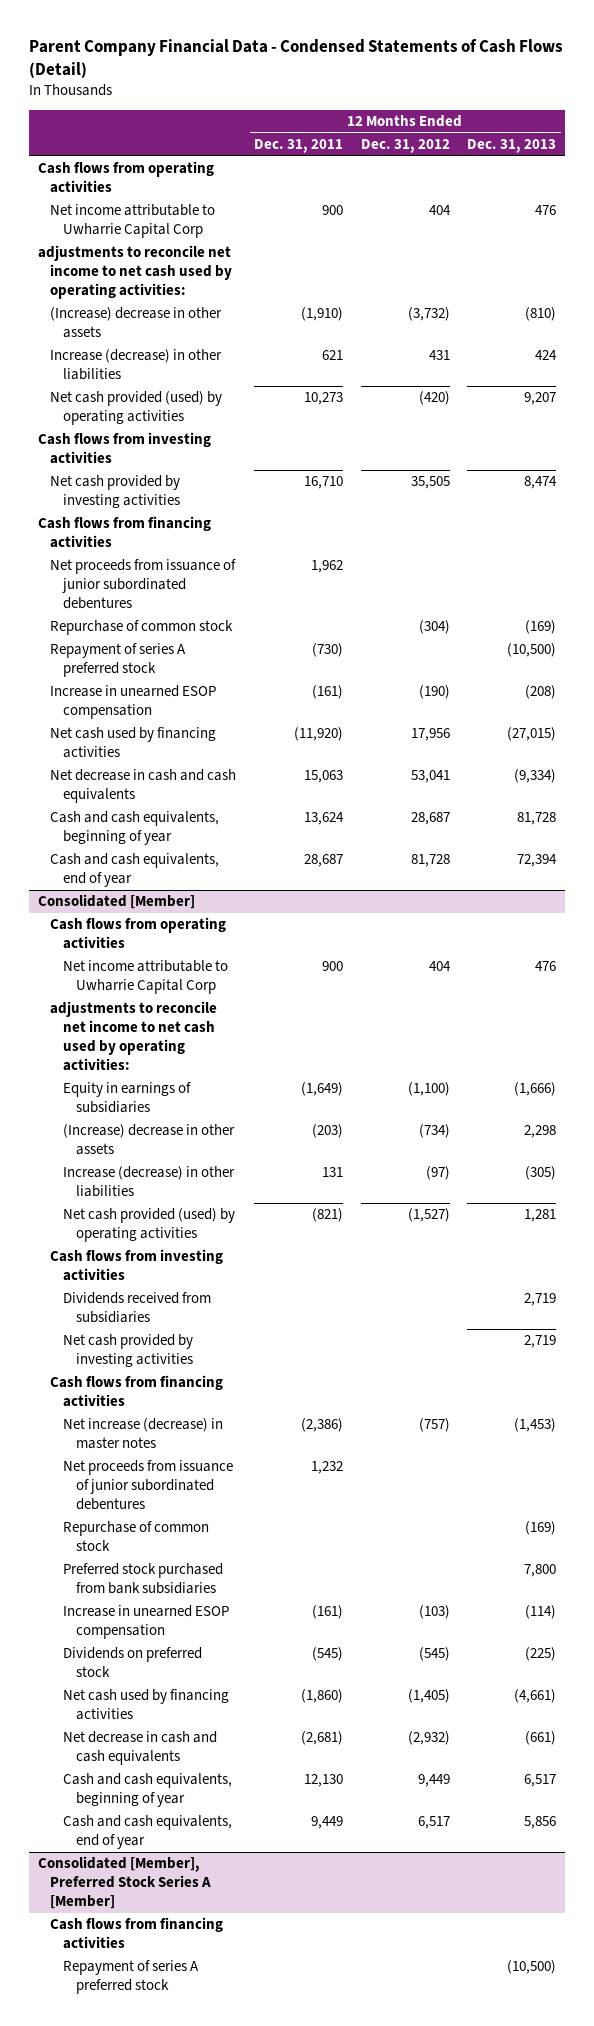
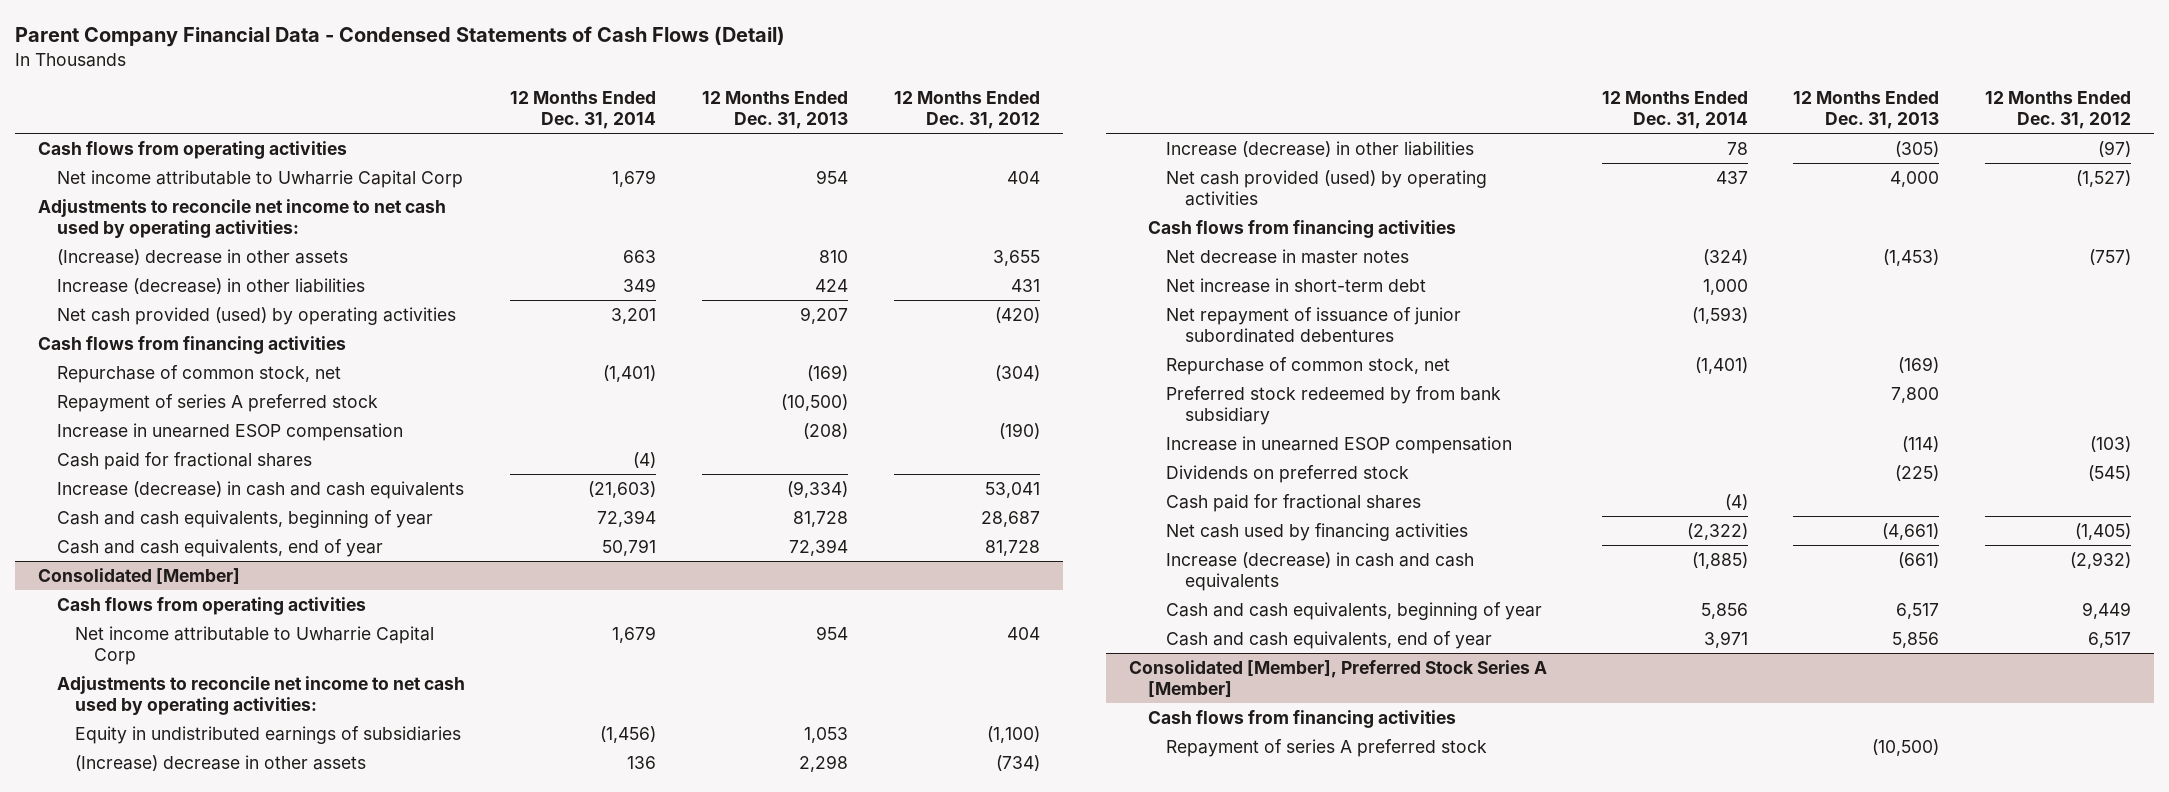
- | 12 Months Ended Dec. 31, 2011 | 12 Months Ended Dec. 31, 2012 | 12 Months Ended Dec. 31, 2013
+ | 12 Months Ended Dec. 31, 2014 | 12 Months Ended Dec. 31, 2013 | 12 Months Ended Dec. 31, 2012
- Net income attributable to Uwharrie Capital Corp | 900 | 404 | 476
- adjustments to reconcile net income to net cash used by operating activities:
- (Increase) decrease in other assets | (1,910) | (3,732) | (810)
+ Net income attributable to Uwharrie Capital Corp | 1,679 | 954 | 404
+ Adjustments to reconcile net income to net cash used by operating activities:
+ (Increase) decrease in other assets | 663 | 810 | 3,655
- Cash flows from investing activities
- Net cash provided by investing activities | 16,710 | 35,505 | 8,474
- Net proceeds from issuance of junior subordinated debentures | 1,962 | |
- Repurchase of common stock | | (304) | (169)
+ Repurchase of common stock, net | (1,401) | (169) | (304)
- Net cash used by financing activities | (11,920) | 17,956 | (27,015)
- Net decrease in cash and cash equivalents | 15,063 | 53,041 | (9,334)
+ Cash paid for fractional shares | (4) | |
+ Increase (decrease) in cash and cash equivalents | (21,603) | (9,334) | 53,041
@ Consolidated [Member]
- Net income attributable to Uwharrie Capital Corp | 900 | 404 | 476
- adjustments to reconcile net income to net cash used by operating activities:
- Equity in earnings of subsidiaries | (1,649) | (1,100) | (1,666)
+ Net income attributable to Uwharrie Capital Corp | 1,679 | 954 | 404
+ Adjustments to reconcile net income to net cash used by operating activities:
+ Equity in undistributed earnings of subsidiaries | (1,456) | 1,053 | (1,100)
- Net cash provided (used) by operating activities | (821) | (1,527) | 1,281
- Cash flows from investing activities
- Dividends received from subsidiaries | | | 2,719
- Net cash provided by investing activities | | | 2,719
+ Net cash provided (used) by operating activities | 437 | 4,000 | (1,527)
- Net increase (decrease) in master notes | (2,386) | (757) | (1,453)
- Net proceeds from issuance of junior subordinated debentures | 1,232 | |
- Repurchase of common stock | | | (169)
- Preferred stock purchased from bank subsidiaries | | | 7,800
+ Net decrease in master notes | (324) | (1,453) | (757)
+ Net increase in short-term debt | 1,000 | |
+ Net repayment of issuance of junior subordinated debentures | (1,593) | |
+ Repurchase of common stock, net | (1,401) | (169) |
+ Preferred stock redeemed by from bank subsidiary | | 7,800 |
+ Cash paid for fractional shares | (4) | |
- Net decrease in cash and cash equivalents | (2,681) | (2,932) | (661)
+ Increase (decrease) in cash and cash equivalents | (1,885) | (661) | (2,932)

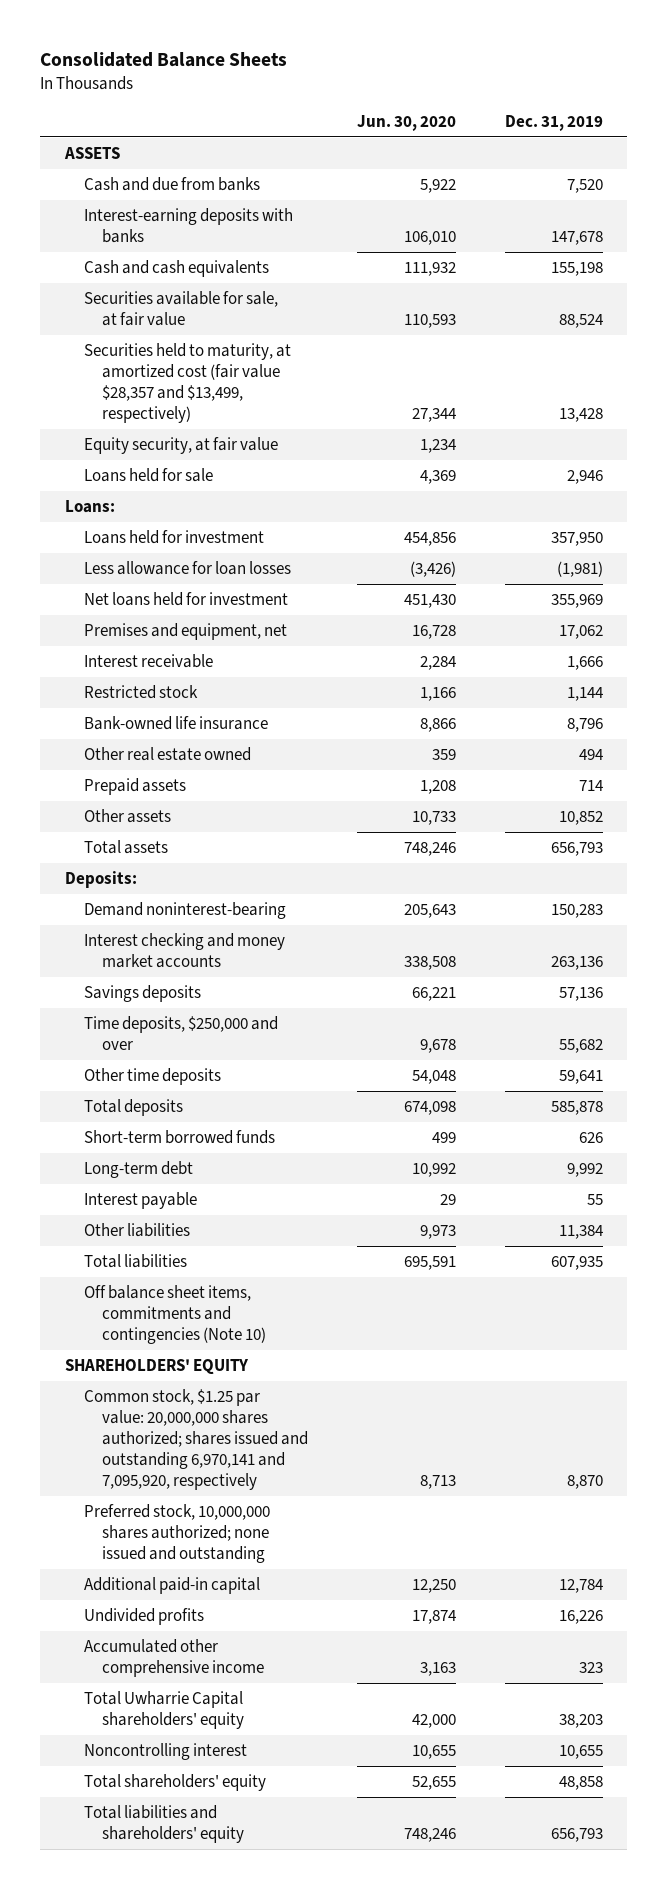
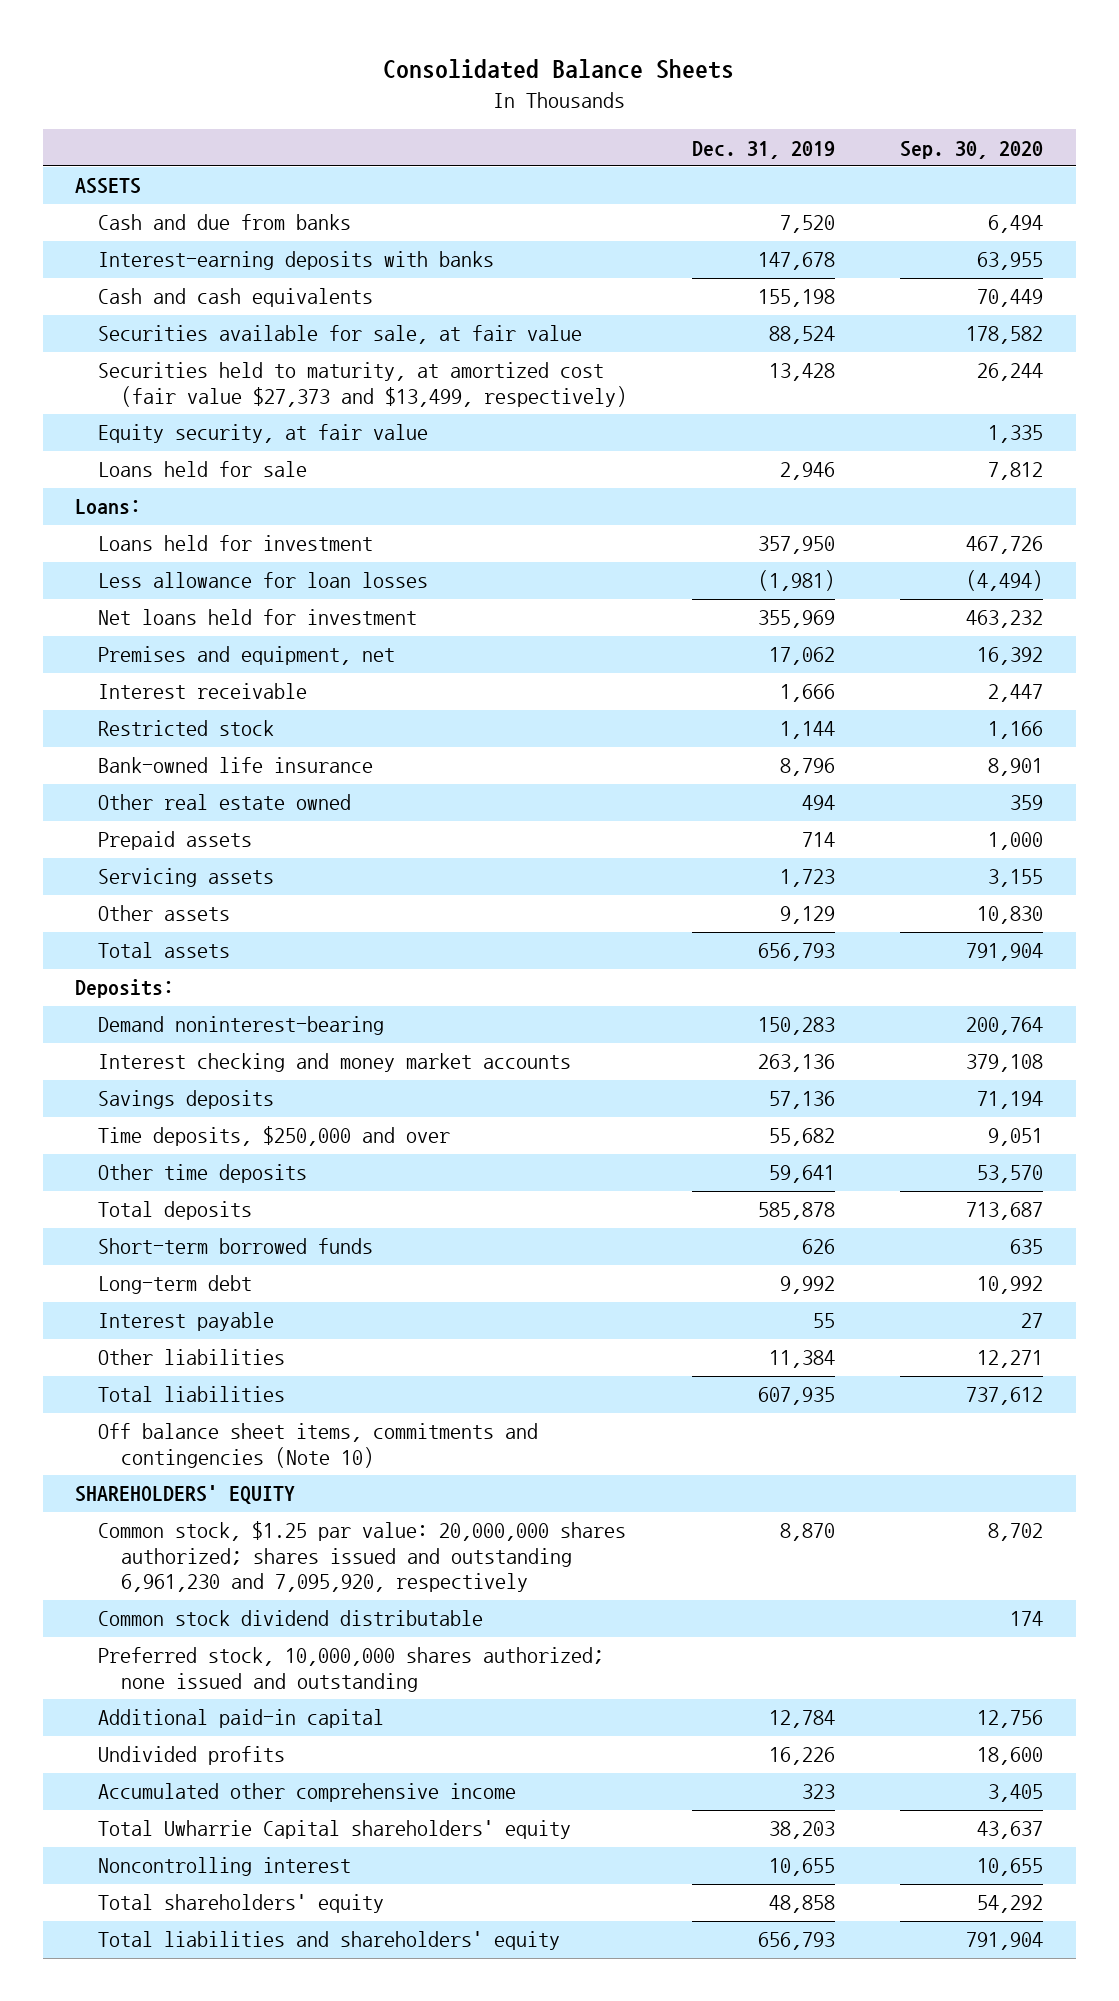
- | Jun. 30, 2020 | Dec. 31, 2019
+ | Dec. 31, 2019 | Sep. 30, 2020
- Securities held to maturity, at amortized cost (fair value $28,357 and $13,499, respectively) | 27,344 | 13,428
+ Securities held to maturity, at amortized cost (fair value $27,373 and $13,499, respectively) | 13,428 | 26,244
- Other assets | 10,733 | 10,852
+ Servicing assets | 1,723 | 3,155
+ Other assets | 9,129 | 10,830
- Common stock, $1.25 par value: 20,000,000 shares authorized; shares issued and outstanding 6,970,141 and 7,095,920, respectively | 8,713 | 8,870
+ Common stock, $1.25 par value: 20,000,000 shares authorized; shares issued and outstanding 6,961,230 and 7,095,920, respectively | 8,870 | 8,702
+ Common stock dividend distributable | | 174

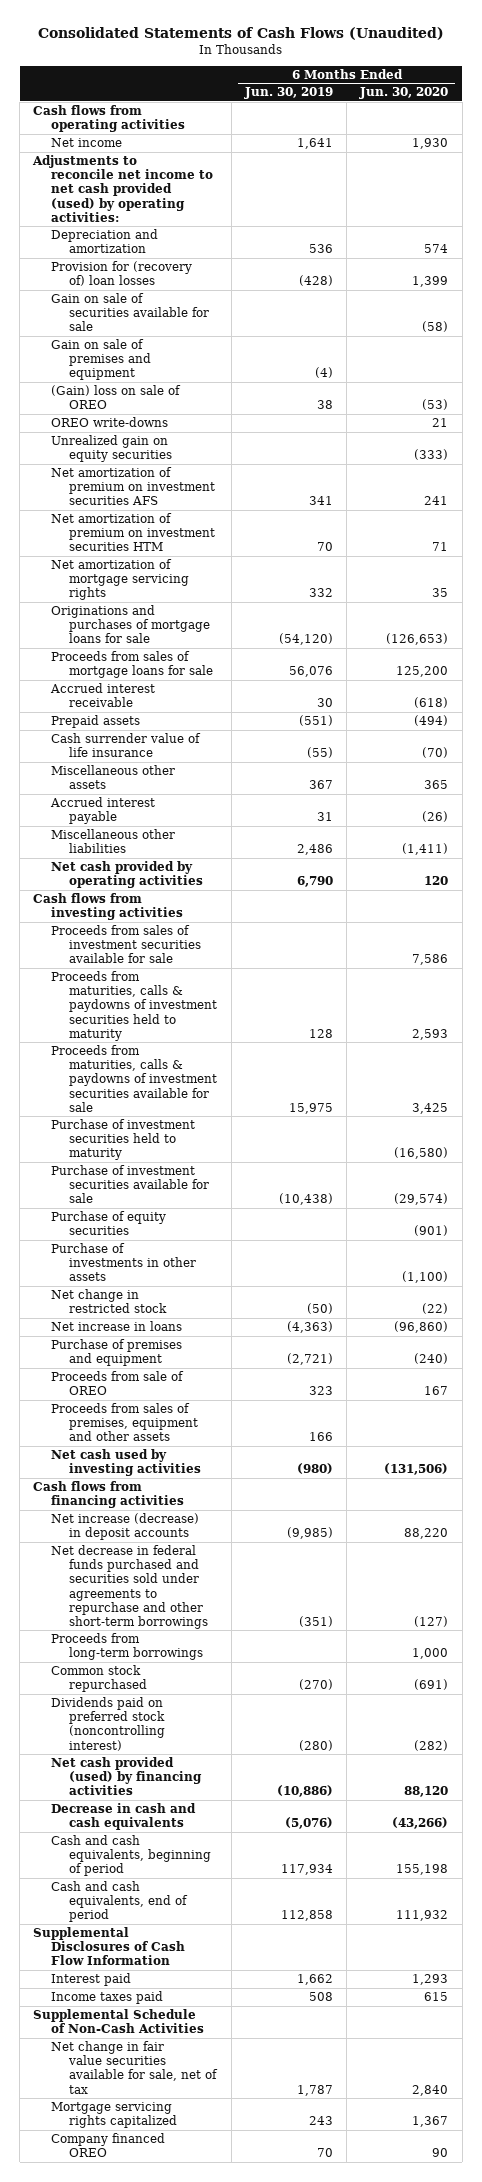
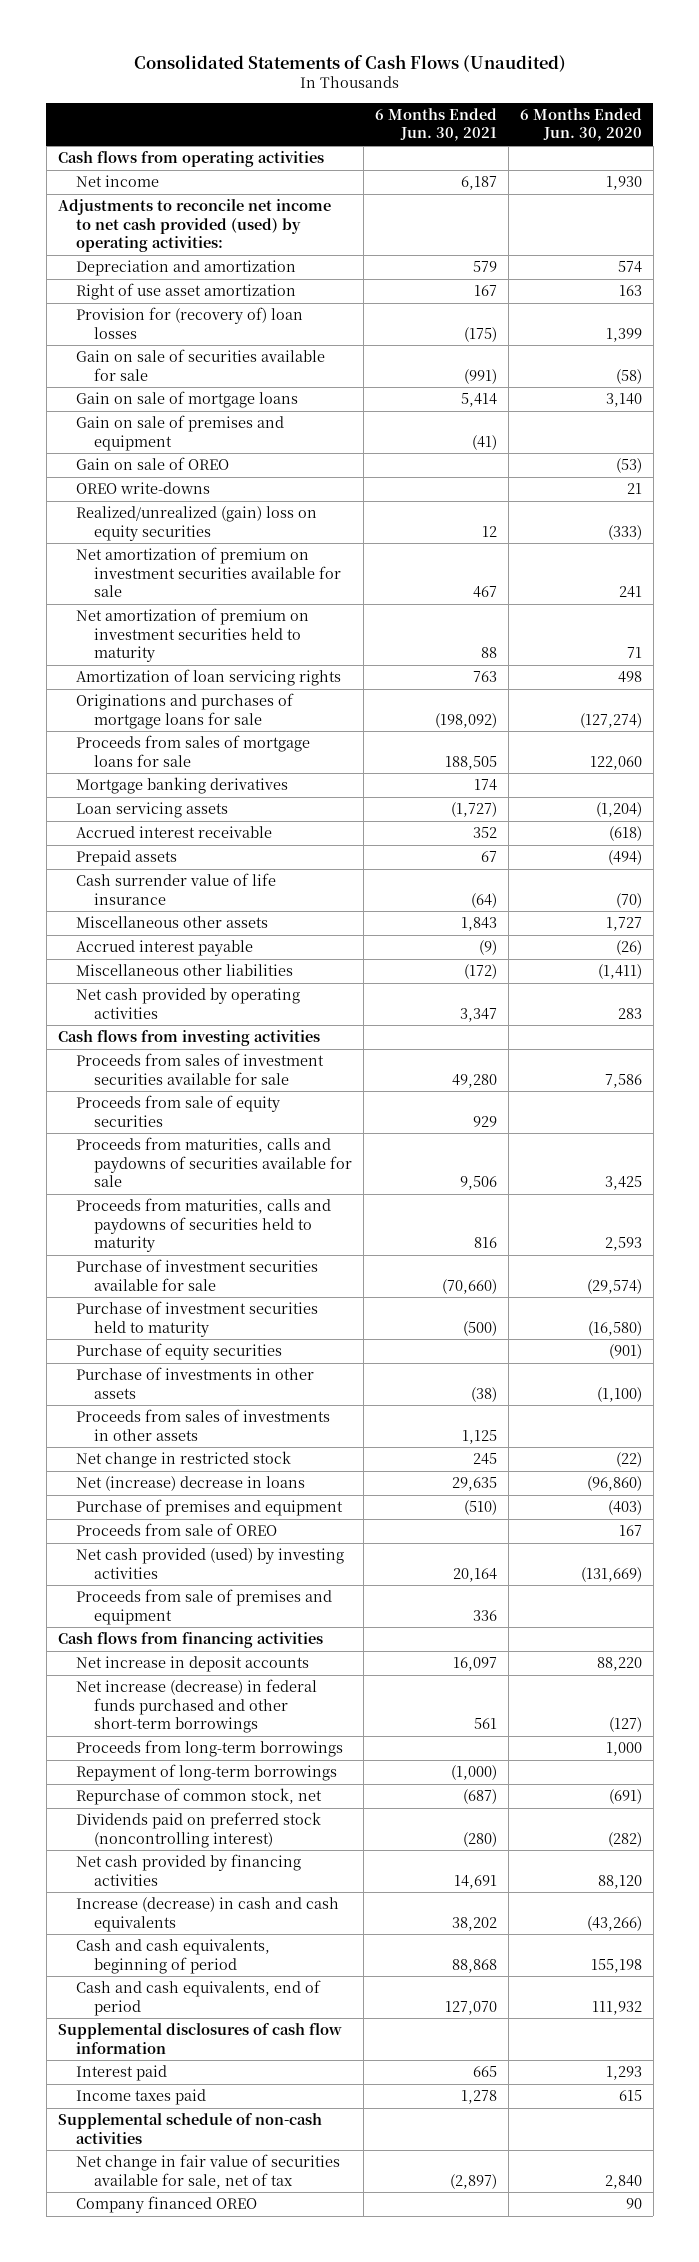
- | 6 Months Ended Jun. 30, 2019 | 6 Months Ended Jun. 30, 2020
+ | 6 Months Ended Jun. 30, 2021 | 6 Months Ended Jun. 30, 2020
+ Right of use asset amortization | 167 | 163
+ Gain on sale of mortgage loans | 5,414 | 3,140
- (Gain) loss on sale of OREO | 38 | (53)
+ Gain on sale of OREO | | (53)
- Unrealized gain on equity securities | | (333)
- Net amortization of premium on investment securities AFS | 341 | 241
- Net amortization of premium on investment securities HTM | 70 | 71
- Net amortization of mortgage servicing rights | 332 | 35
- Originations and purchases of mortgage loans for sale | (54,120) | (126,653)
- Proceeds from sales of mortgage loans for sale | 56,076 | 125,200
+ Realized/unrealized (gain) loss on equity securities | 12 | (333)
+ Net amortization of premium on investment securities available for sale | 467 | 241
+ Net amortization of premium on investment securities held to maturity | 88 | 71
+ Amortization of loan servicing rights | 763 | 498
+ Originations and purchases of mortgage loans for sale | (198,092) | (127,274)
+ Proceeds from sales of mortgage loans for sale | 188,505 | 122,060
+ Mortgage banking derivatives | 174 |
+ Loan servicing assets | (1,727) | (1,204)
- Miscellaneous other assets | 367 | 365
+ Miscellaneous other assets | 1,843 | 1,727
- Net cash provided by operating activities | 6,790 | 120
+ Net cash provided by operating activities | 3,347 | 283
- Proceeds from maturities, calls & paydowns of investment securities held to maturity | 128 | 2,593
- Proceeds from maturities, calls & paydowns of investment securities available for sale | 15,975 | 3,425
+ Proceeds from sale of equity securities | 929 |
+ Proceeds from maturities, calls and paydowns of securities available for sale | 9,506 | 3,425
+ Proceeds from maturities, calls and paydowns of securities held to maturity | 816 | 2,593
moved down: Purchase of investment securities held to maturity | (500) | (16,580)
+ Proceeds from sales of investments in other assets | 1,125 |
- Net increase in loans | (4,363) | (96,860)
- Purchase of premises and equipment | (2,721) | (240)
+ Net (increase) decrease in loans | 29,635 | (96,860)
+ Purchase of premises and equipment | (510) | (403)
- Proceeds from sales of premises, equipment and other assets | 166 |
- Net cash used by investing activities | (980) | (131,506)
+ Net cash provided (used) by investing activities | 20,164 | (131,669)
+ Proceeds from sale of premises and equipment | 336 |
- Net increase (decrease) in deposit accounts | (9,985) | 88,220
- Net decrease in federal funds purchased and securities sold under agreements to repurchase and other short-term borrowings | (351) | (127)
+ Net increase in deposit accounts | 16,097 | 88,220
+ Net increase (decrease) in federal funds purchased and other short-term borrowings | 561 | (127)
- Common stock repurchased | (270) | (691)
+ Repayment of long-term borrowings | (1,000) |
+ Repurchase of common stock, net | (687) | (691)
- Net cash provided (used) by financing activities | (10,886) | 88,120
- Decrease in cash and cash equivalents | (5,076) | (43,266)
+ Net cash provided by financing activities | 14,691 | 88,120
+ Increase (decrease) in cash and cash equivalents | 38,202 | (43,266)
- Supplemental Disclosures of Cash Flow Information
+ Supplemental disclosures of cash flow information
- Supplemental Schedule of Non-Cash Activities
- Net change in fair value securities available for sale, net of tax | 1,787 | 2,840
- Mortgage servicing rights capitalized | 243 | 1,367
+ Supplemental schedule of non-cash activities
+ Net change in fair value of securities available for sale, net of tax | (2,897) | 2,840

